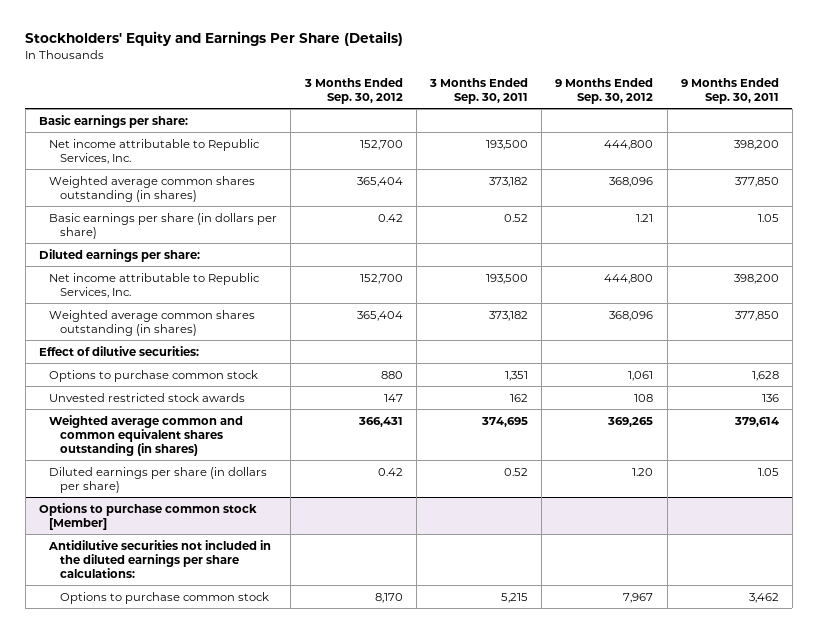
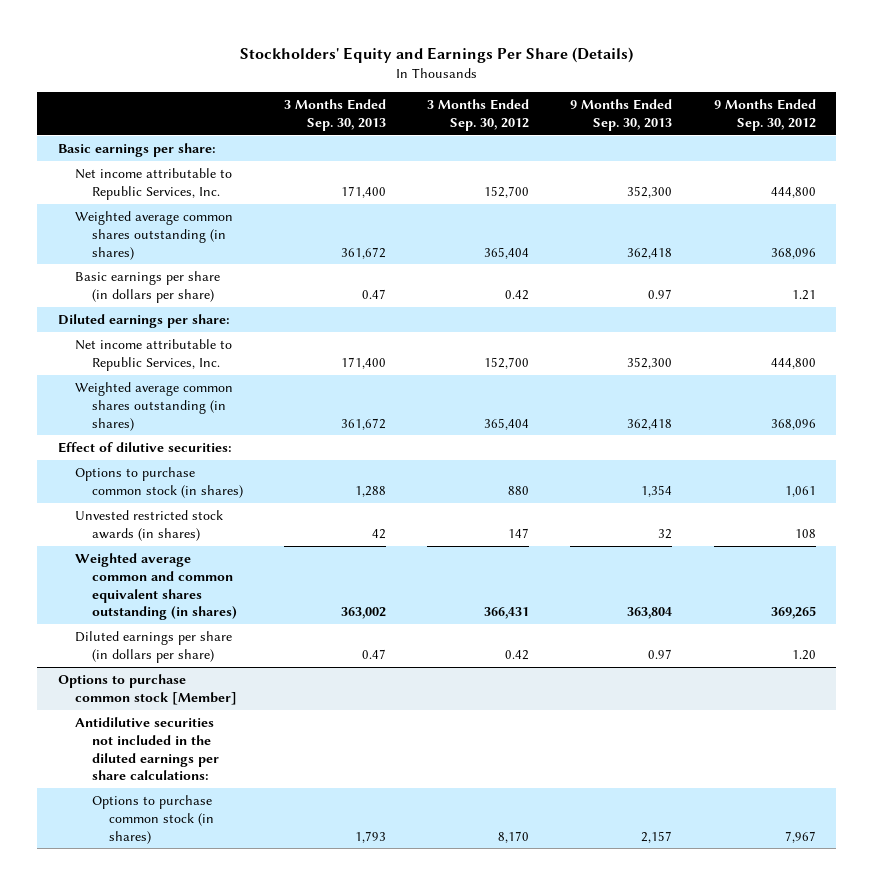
- | 3 Months Ended Sep. 30, 2012 | 3 Months Ended Sep. 30, 2011 | 9 Months Ended Sep. 30, 2012 | 9 Months Ended Sep. 30, 2011
+ | 3 Months Ended Sep. 30, 2013 | 3 Months Ended Sep. 30, 2012 | 9 Months Ended Sep. 30, 2013 | 9 Months Ended Sep. 30, 2012
- Options to purchase common stock | 880 | 1,351 | 1,061 | 1,628
- Unvested restricted stock awards | 147 | 162 | 108 | 136
+ Options to purchase common stock (in shares) | 1,288 | 880 | 1,354 | 1,061
+ Unvested restricted stock awards (in shares) | 42 | 147 | 32 | 108
@ Options to purchase common stock [Member]
- Options to purchase common stock | 8,170 | 5,215 | 7,967 | 3,462
+ Options to purchase common stock (in shares) | 1,793 | 8,170 | 2,157 | 7,967

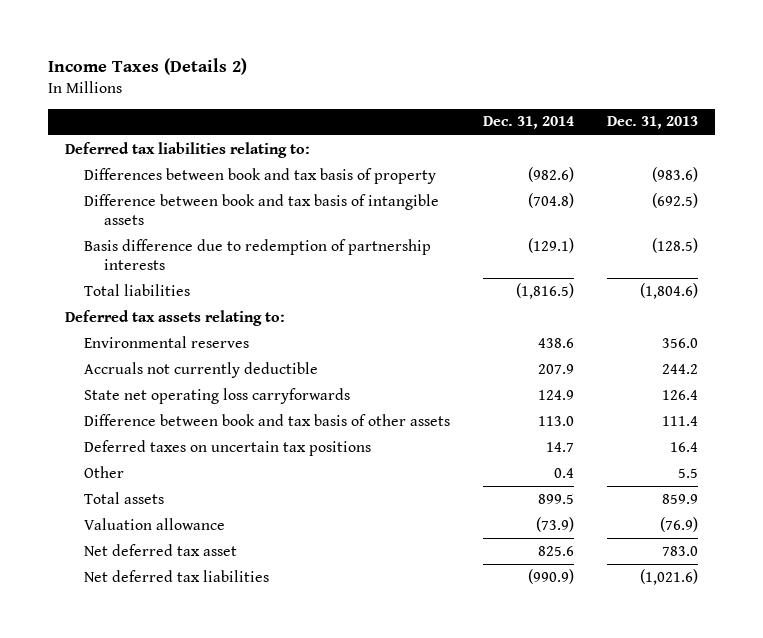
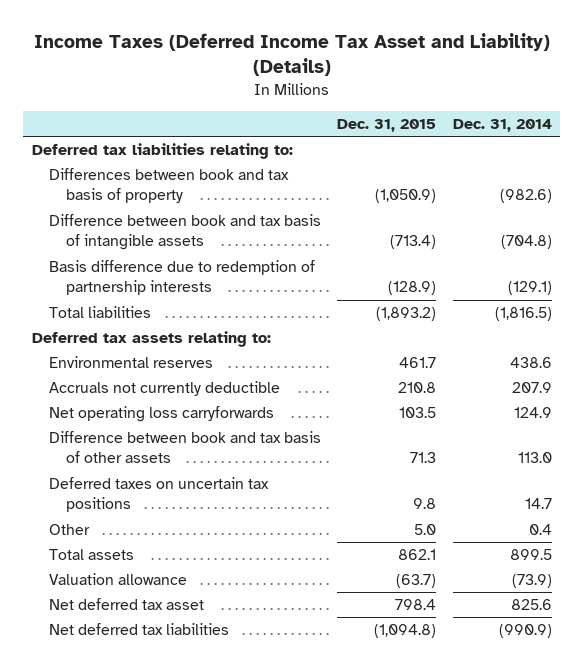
- Income Taxes (Details 2)
+ Income Taxes (Deferred Income Tax Asset and Liability) (Details)
- | Dec. 31, 2014 | Dec. 31, 2013
+ | Dec. 31, 2015 | Dec. 31, 2014
- State net operating loss carryforwards | 124.9 | 126.4
+ Net operating loss carryforwards | 103.5 | 124.9

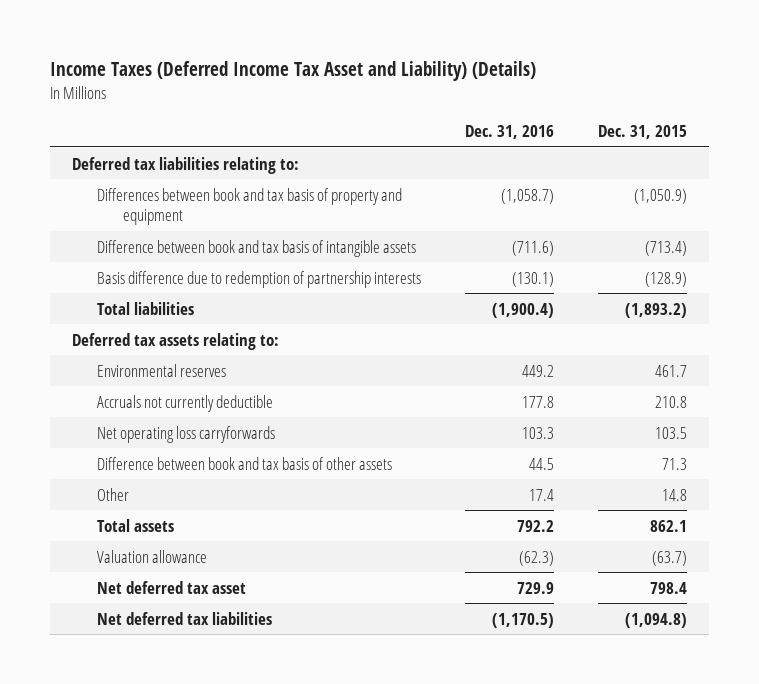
- | Dec. 31, 2015 | Dec. 31, 2014
+ | Dec. 31, 2016 | Dec. 31, 2015
- Differences between book and tax basis of property | (1,050.9) | (982.6)
+ Differences between book and tax basis of property and equipment | (1,058.7) | (1,050.9)
- Deferred taxes on uncertain tax positions | 9.8 | 14.7
- Other | 5.0 | 0.4
+ Other | 17.4 | 14.8

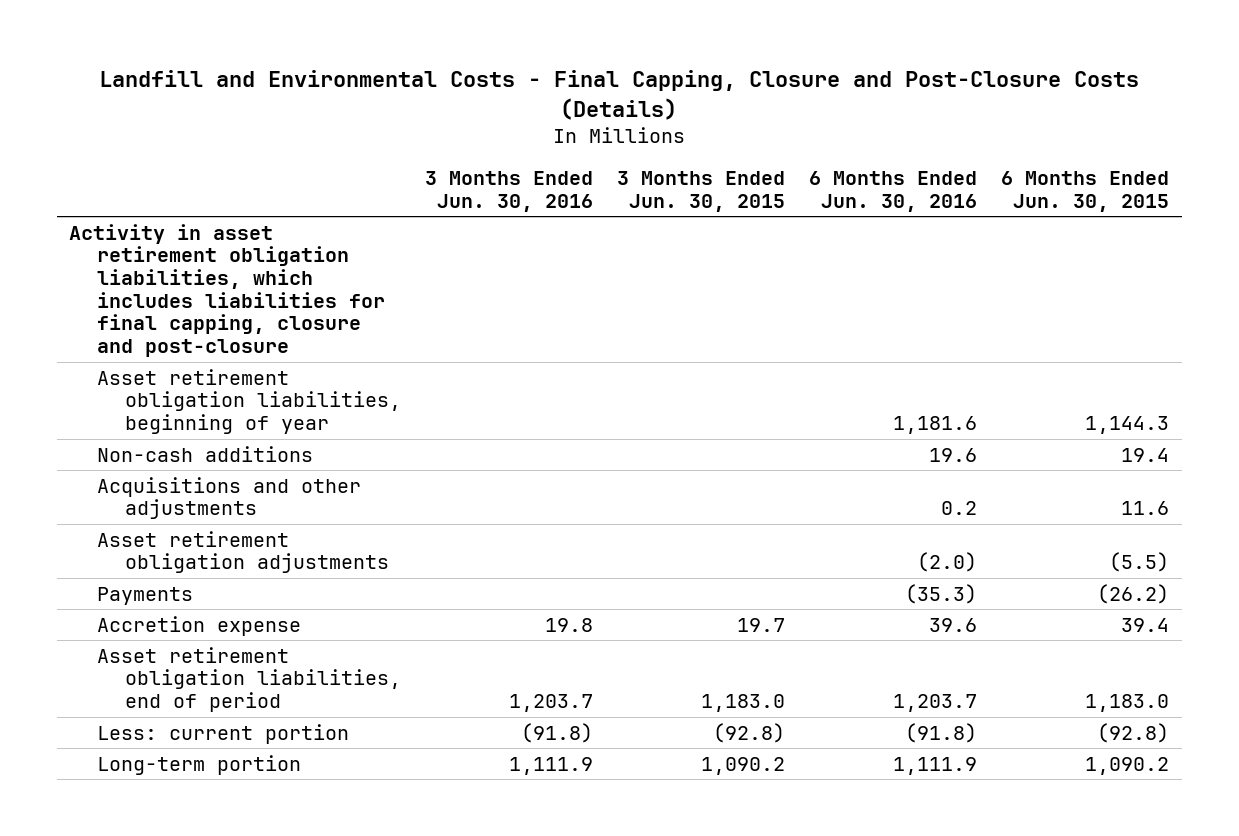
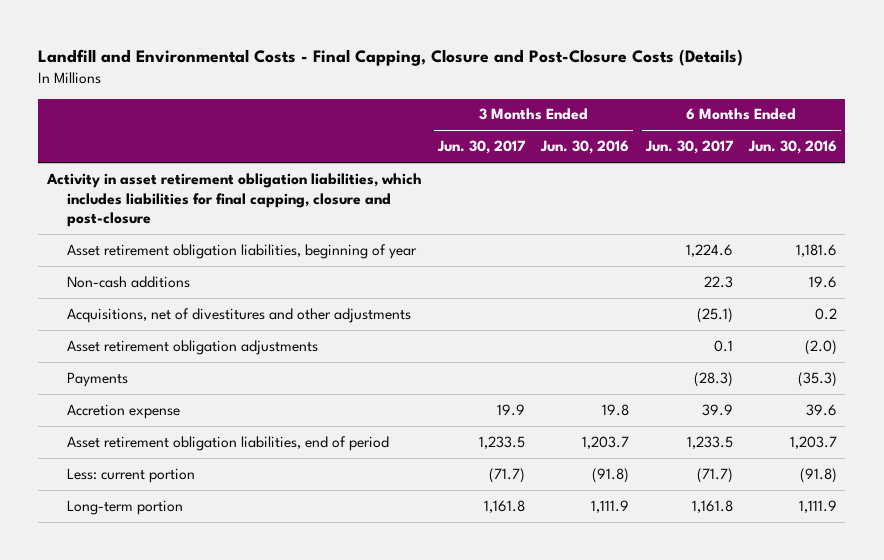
- | 3 Months Ended Jun. 30, 2016 | 3 Months Ended Jun. 30, 2015 | 6 Months Ended Jun. 30, 2016 | 6 Months Ended Jun. 30, 2015
+ | 3 Months Ended Jun. 30, 2017 | 3 Months Ended Jun. 30, 2016 | 6 Months Ended Jun. 30, 2017 | 6 Months Ended Jun. 30, 2016
- Acquisitions and other adjustments | | | 0.2 | 11.6
+ Acquisitions, net of divestitures and other adjustments | | | (25.1) | 0.2

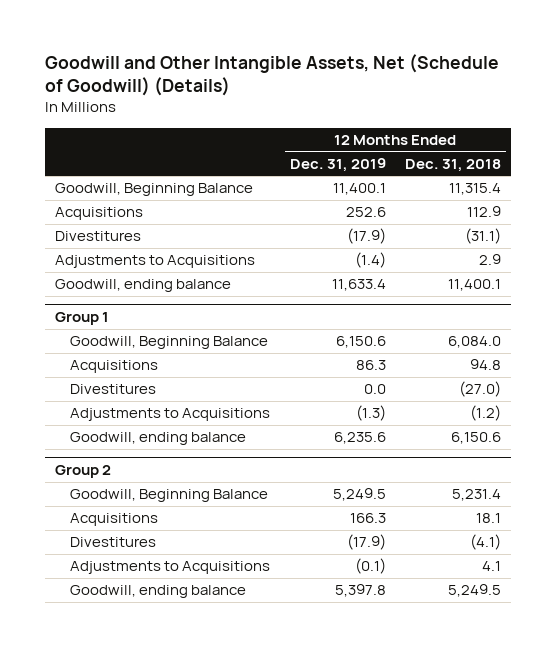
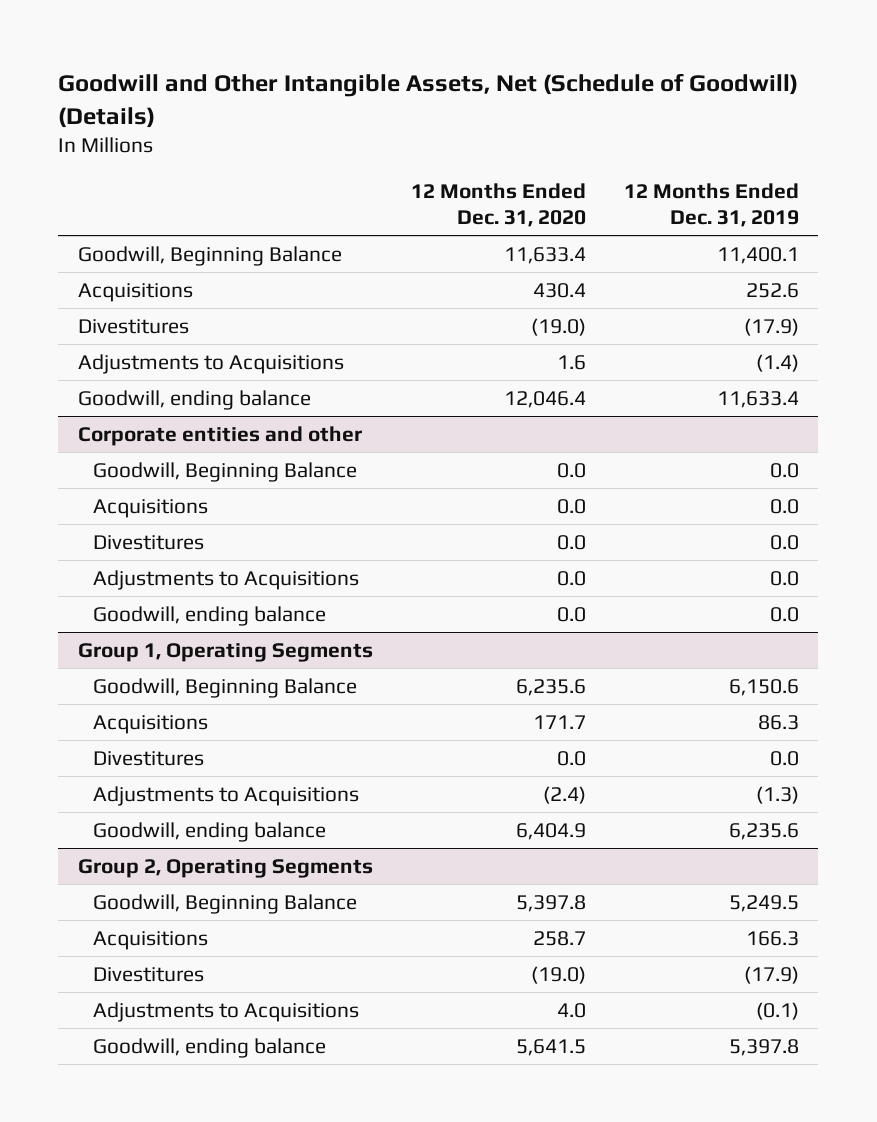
- | 12 Months Ended Dec. 31, 2019 | 12 Months Ended Dec. 31, 2018
+ | 12 Months Ended Dec. 31, 2020 | 12 Months Ended Dec. 31, 2019
- Group 1
+ Corporate entities and other
+ Goodwill, Beginning Balance | 0.0 | 0.0
+ Acquisitions | 0.0 | 0.0
+ Divestitures | 0.0 | 0.0
+ Adjustments to Acquisitions | 0.0 | 0.0
+ Goodwill, ending balance | 0.0 | 0.0
+ Group 1, Operating Segments
- Group 2
+ Group 2, Operating Segments

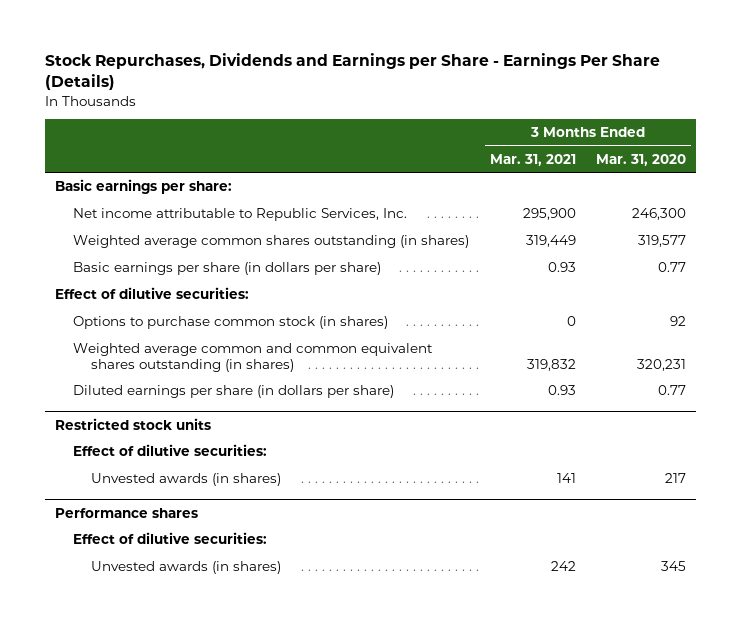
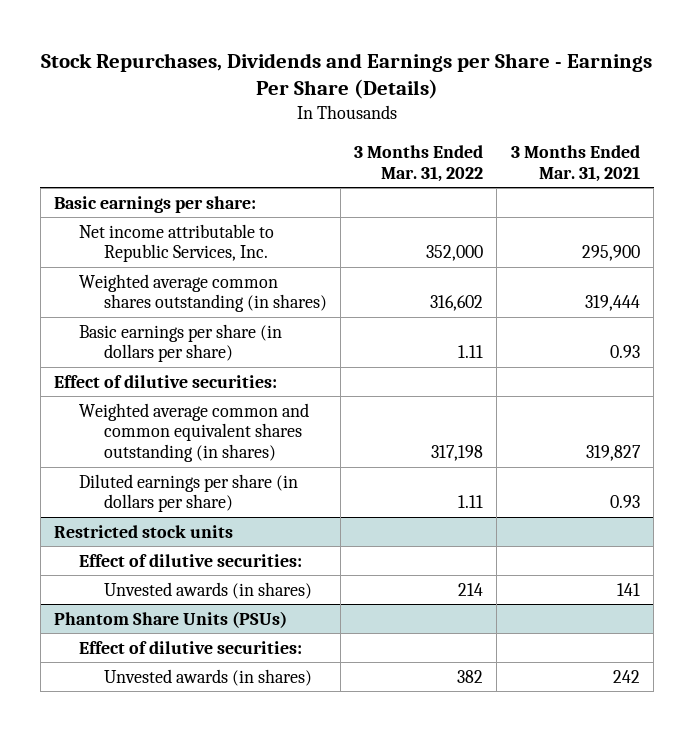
- | 3 Months Ended Mar. 31, 2021 | 3 Months Ended Mar. 31, 2020
+ | 3 Months Ended Mar. 31, 2022 | 3 Months Ended Mar. 31, 2021
- Weighted average common shares outstanding (in shares) | 319,449 | 319,577
+ Weighted average common shares outstanding (in shares) | 316,602 | 319,444
- Options to purchase common stock (in shares) | 0 | 92
- Weighted average common and common equivalent shares outstanding (in shares) | 319,832 | 320,231
+ Weighted average common and common equivalent shares outstanding (in shares) | 317,198 | 319,827
- Performance shares
+ Phantom Share Units (PSUs)

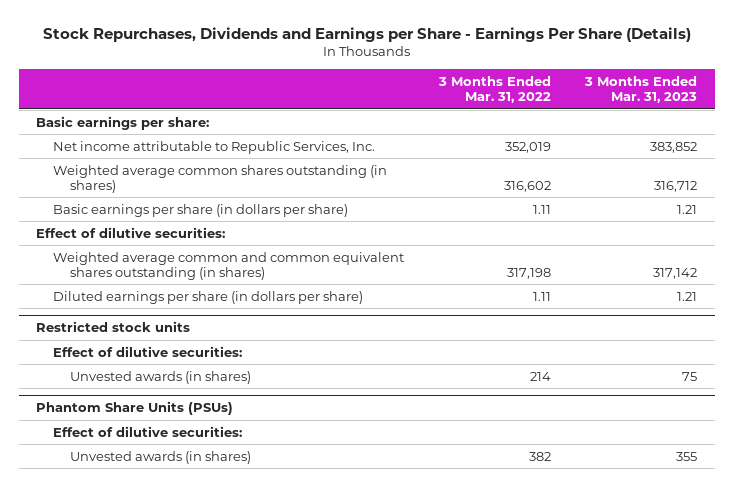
- | 3 Months Ended Mar. 31, 2022 | 3 Months Ended Mar. 31, 2021
+ | 3 Months Ended Mar. 31, 2022 | 3 Months Ended Mar. 31, 2023
- Net income attributable to Republic Services, Inc. | 352,000 | 295,900
+ Net income attributable to Republic Services, Inc. | 352,019 | 383,852

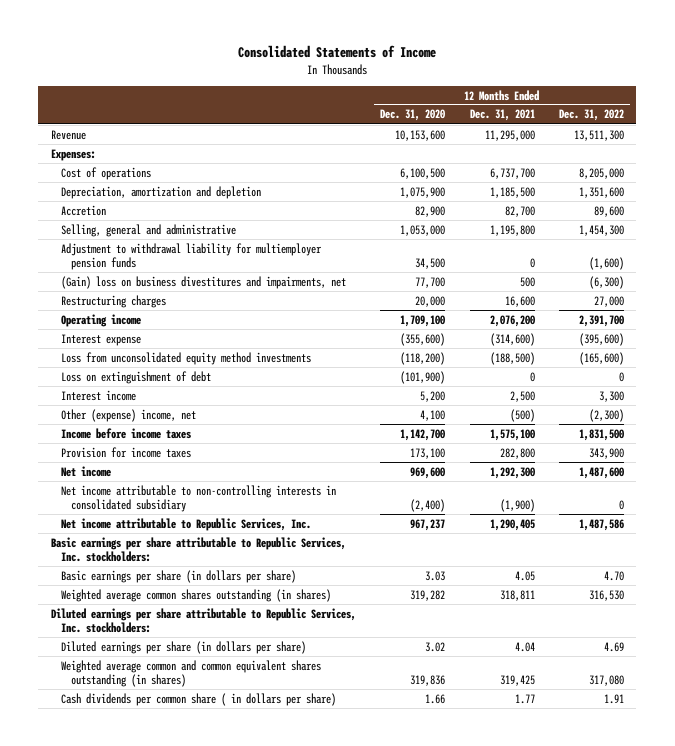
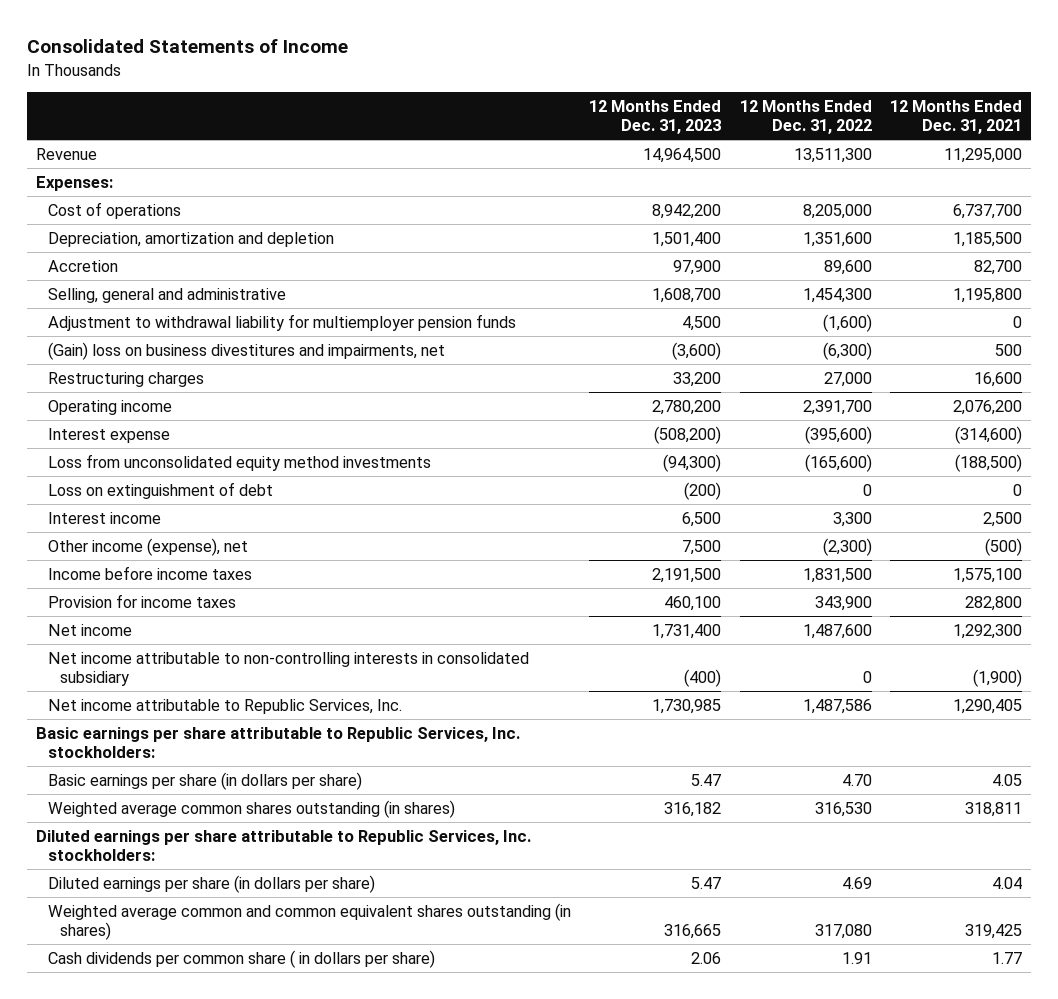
- | 12 Months Ended Dec. 31, 2020 | 12 Months Ended Dec. 31, 2021 | 12 Months Ended Dec. 31, 2022
+ | 12 Months Ended Dec. 31, 2023 | 12 Months Ended Dec. 31, 2022 | 12 Months Ended Dec. 31, 2021
- Other (expense) income, net | 4,100 | (500) | (2,300)
+ Other income (expense), net | 7,500 | (2,300) | (500)

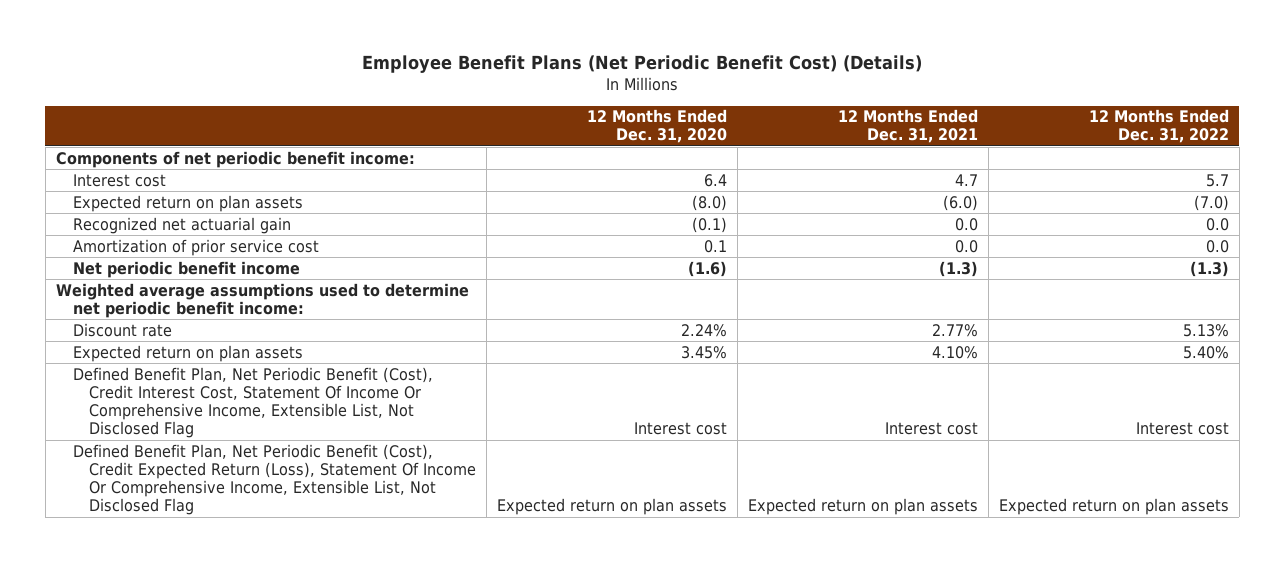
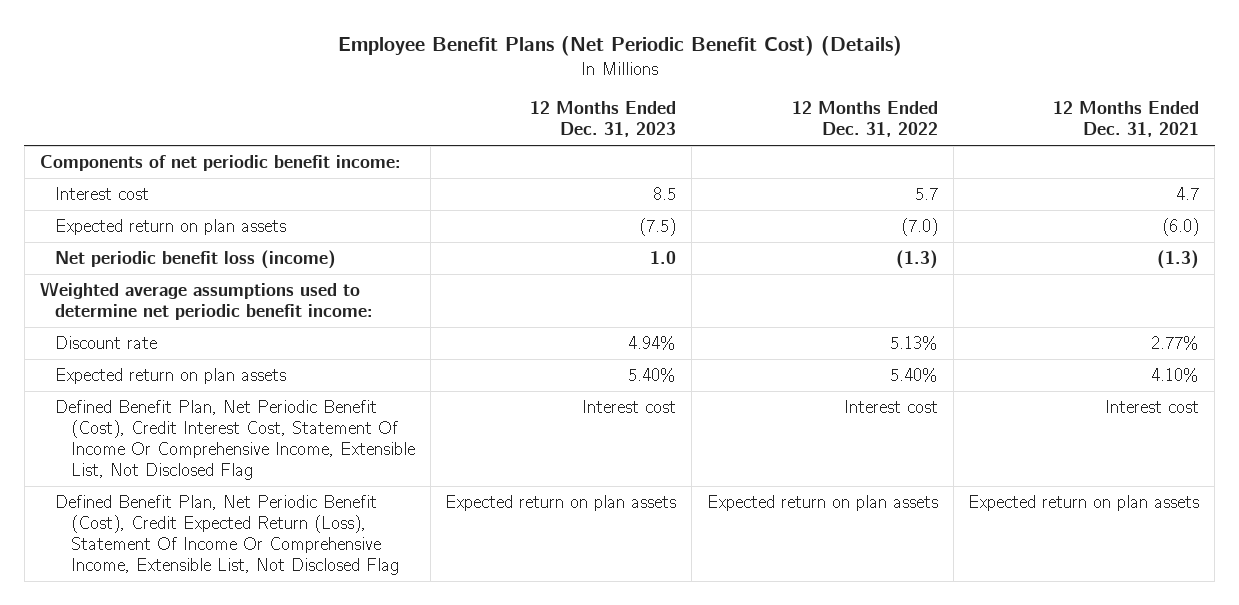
- | 12 Months Ended Dec. 31, 2020 | 12 Months Ended Dec. 31, 2021 | 12 Months Ended Dec. 31, 2022
+ | 12 Months Ended Dec. 31, 2023 | 12 Months Ended Dec. 31, 2022 | 12 Months Ended Dec. 31, 2021
- Recognized net actuarial gain | (0.1) | 0.0 | 0.0
- Amortization of prior service cost | 0.1 | 0.0 | 0.0
- Net periodic benefit income | (1.6) | (1.3) | (1.3)
+ Net periodic benefit loss (income) | 1.0 | (1.3) | (1.3)

